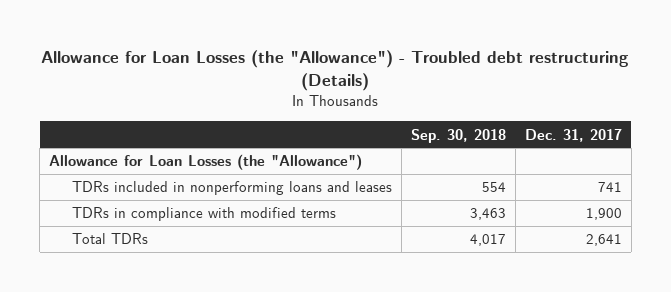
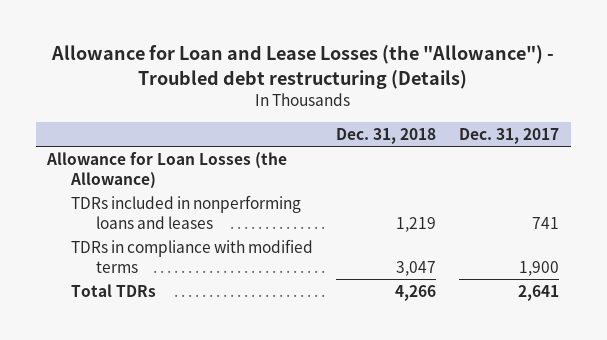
- Allowance for Loan Losses (the "Allowance") - Troubled debt restructuring (Details)
+ Allowance for Loan and Lease Losses (the "Allowance") - Troubled debt restructuring (Details)
- | Sep. 30, 2018 | Dec. 31, 2017
+ | Dec. 31, 2018 | Dec. 31, 2017
- Allowance for Loan Losses (the "Allowance")
+ Allowance for Loan Losses (the Allowance)

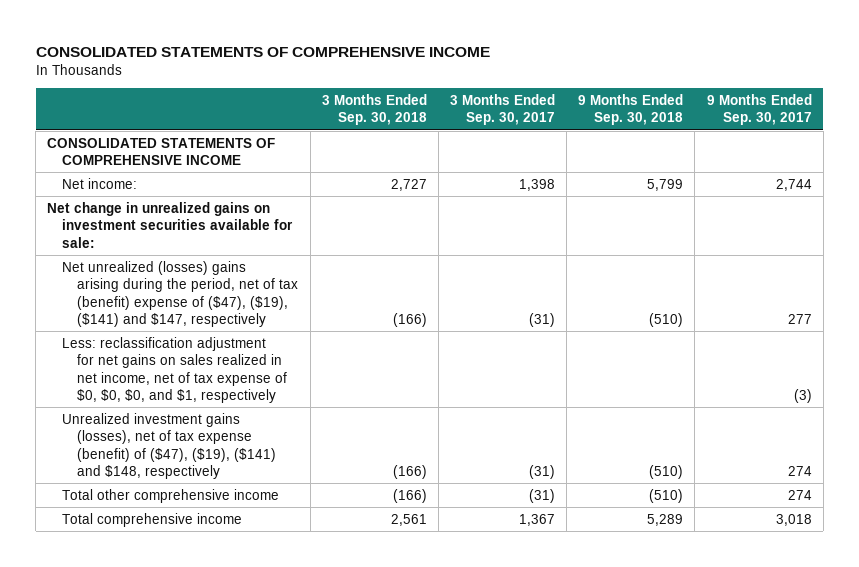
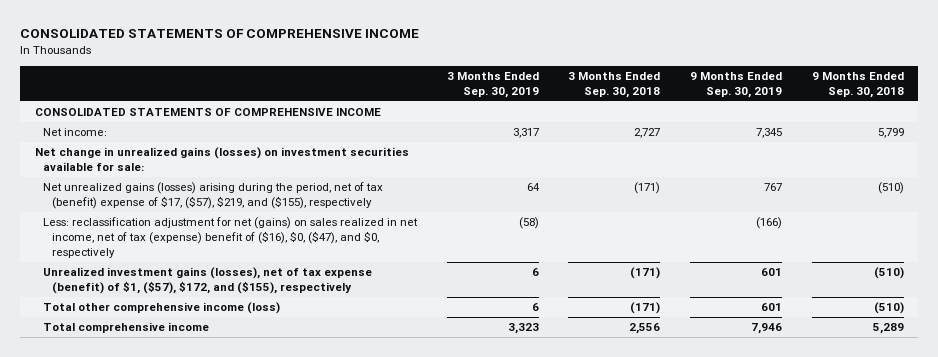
- | 3 Months Ended Sep. 30, 2018 | 3 Months Ended Sep. 30, 2017 | 9 Months Ended Sep. 30, 2018 | 9 Months Ended Sep. 30, 2017
+ | 3 Months Ended Sep. 30, 2019 | 3 Months Ended Sep. 30, 2018 | 9 Months Ended Sep. 30, 2019 | 9 Months Ended Sep. 30, 2018
- Net change in unrealized gains on investment securities available for sale:
- Net unrealized (losses) gains arising during the period, net of tax (benefit) expense of ($47), ($19), ($141) and $147, respectively | (166) | (31) | (510) | 277
- Less: reclassification adjustment for net gains on sales realized in net income, net of tax expense of $0, $0, $0, and $1, respectively | | | | (3)
- Unrealized investment gains (losses), net of tax expense (benefit) of ($47), ($19), ($141) and $148, respectively | (166) | (31) | (510) | 274
- Total other comprehensive income | (166) | (31) | (510) | 274
- Total comprehensive income | 2,561 | 1,367 | 5,289 | 3,018
+ Net change in unrealized gains (losses) on investment securities available for sale:
+ Net unrealized gains (losses) arising during the period, net of tax (benefit) expense of $17, ($57), $219, and ($155), respectively | 64 | (171) | 767 | (510)
+ Less: reclassification adjustment for net (gains) on sales realized in net income, net of tax (expense) benefit of ($16), $0, ($47), and $0, respectively | (58) | | (166) |
+ Unrealized investment gains (losses), net of tax expense (benefit) of $1, ($57), $172, and ($155), respectively | 6 | (171) | 601 | (510)
+ Total other comprehensive income (loss) | 6 | (171) | 601 | (510)
+ Total comprehensive income | 3,323 | 2,556 | 7,946 | 5,289

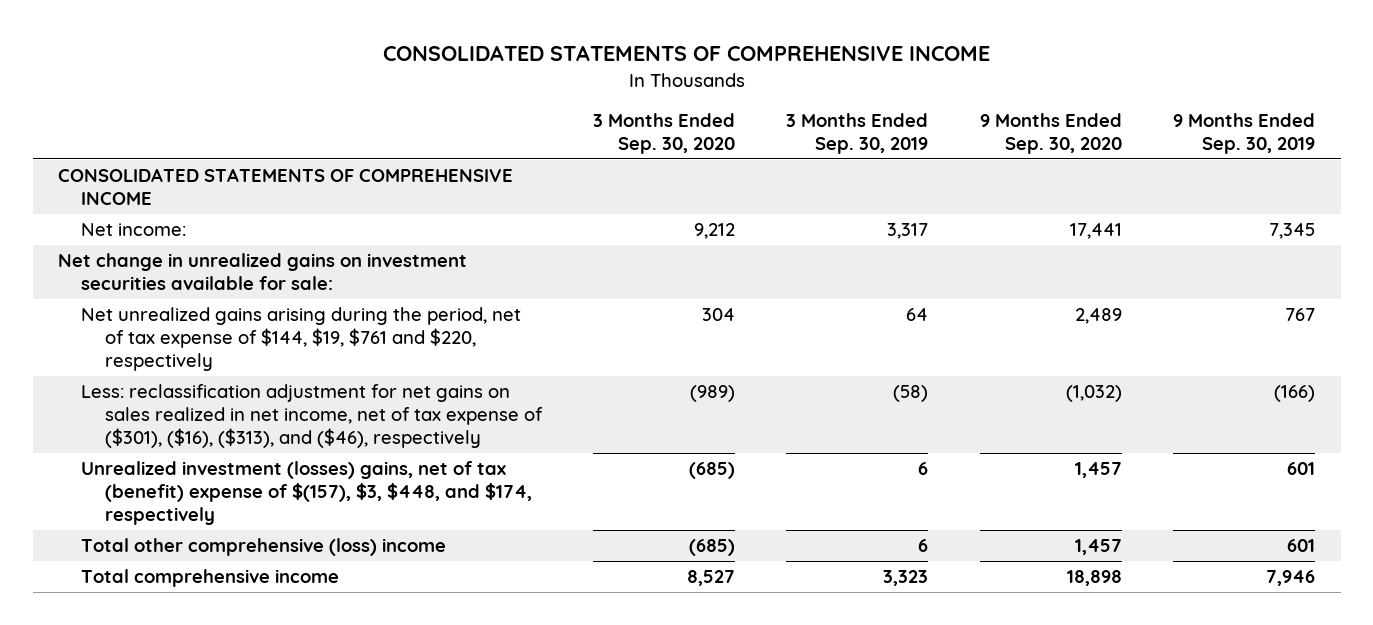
- | 3 Months Ended Sep. 30, 2019 | 3 Months Ended Sep. 30, 2018 | 9 Months Ended Sep. 30, 2019 | 9 Months Ended Sep. 30, 2018
+ | 3 Months Ended Sep. 30, 2020 | 3 Months Ended Sep. 30, 2019 | 9 Months Ended Sep. 30, 2020 | 9 Months Ended Sep. 30, 2019
- Net change in unrealized gains (losses) on investment securities available for sale:
- Net unrealized gains (losses) arising during the period, net of tax (benefit) expense of $17, ($57), $219, and ($155), respectively | 64 | (171) | 767 | (510)
- Less: reclassification adjustment for net (gains) on sales realized in net income, net of tax (expense) benefit of ($16), $0, ($47), and $0, respectively | (58) | | (166) |
- Unrealized investment gains (losses), net of tax expense (benefit) of $1, ($57), $172, and ($155), respectively | 6 | (171) | 601 | (510)
- Total other comprehensive income (loss) | 6 | (171) | 601 | (510)
+ Net change in unrealized gains on investment securities available for sale:
+ Net unrealized gains arising during the period, net of tax expense of $144, $19, $761 and $220, respectively | 304 | 64 | 2,489 | 767
+ Less: reclassification adjustment for net gains on sales realized in net income, net of tax expense of ($301), ($16), ($313), and ($46), respectively | (989) | (58) | (1,032) | (166)
+ Unrealized investment (losses) gains, net of tax (benefit) expense of $(157), $3, $448, and $174, respectively | (685) | 6 | 1,457 | 601
+ Total other comprehensive (loss) income | (685) | 6 | 1,457 | 601

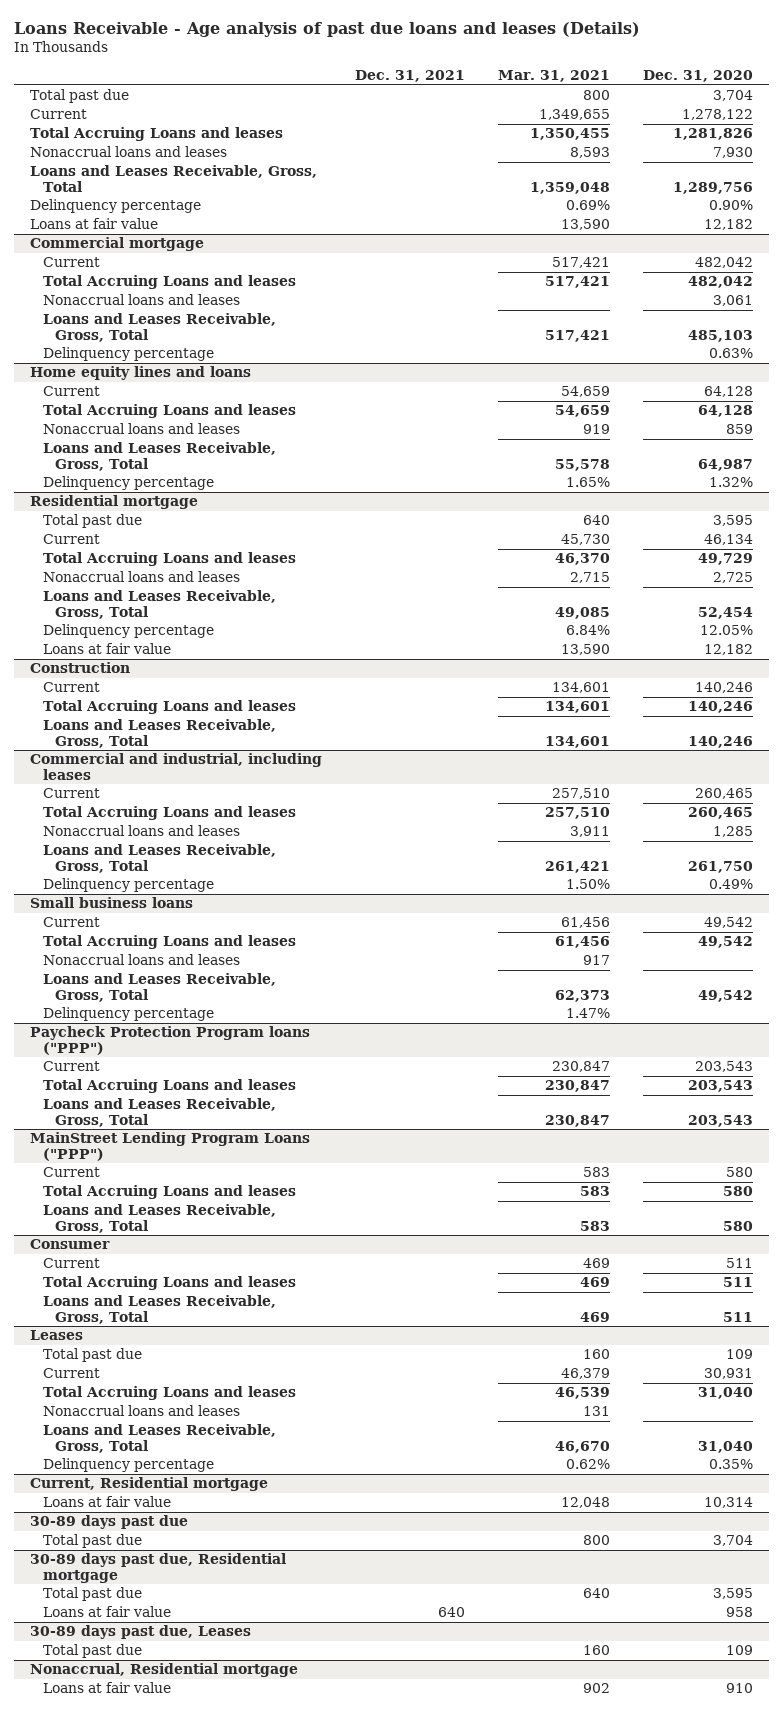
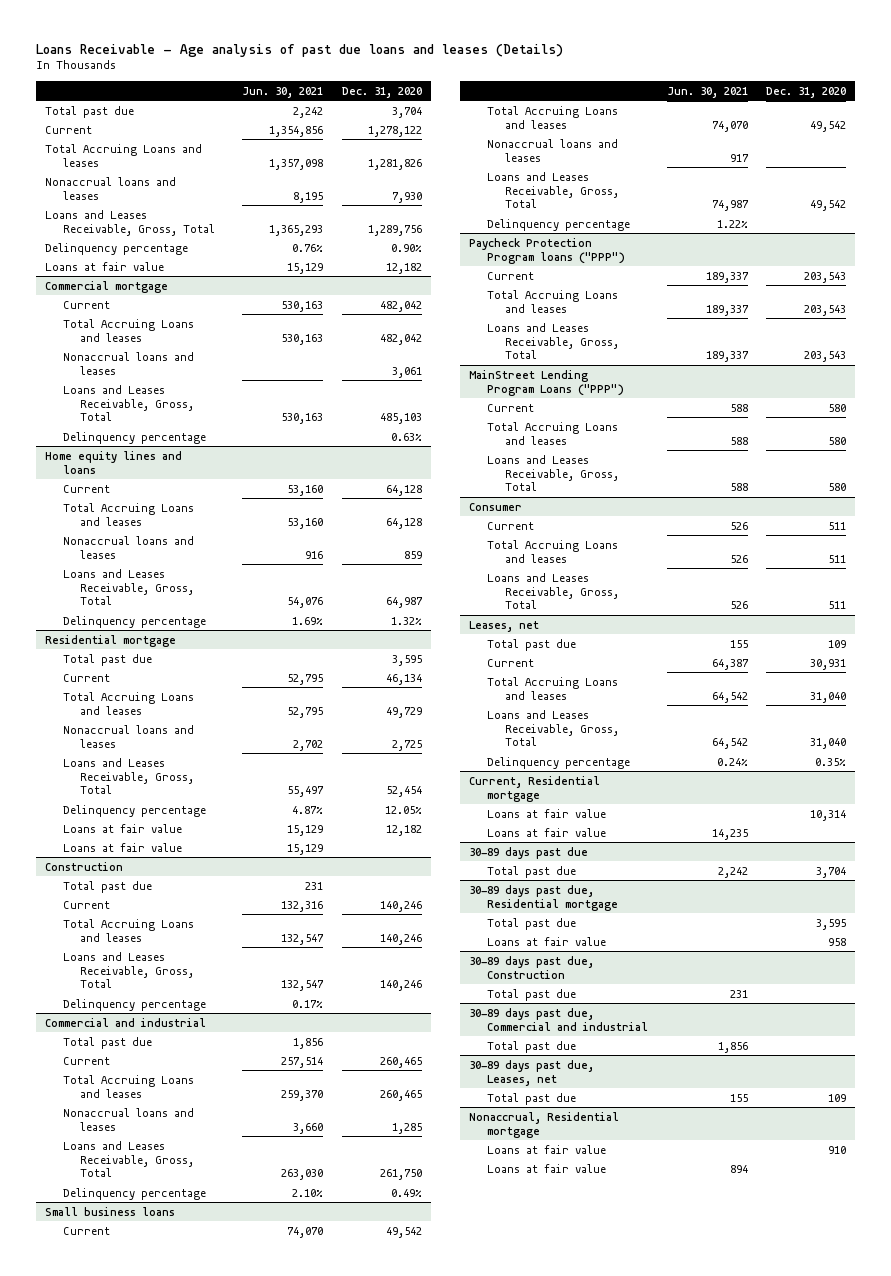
- | Dec. 31, 2021 | Mar. 31, 2021 | Dec. 31, 2020
+ | Jun. 30, 2021 | Dec. 31, 2020
@ Residential mortgage
+ Loans at fair value | 15,129 |
@ Construction
+ Total past due | 231 |
- Commercial and industrial, including leases
@ Construction
+ Delinquency percentage | 0.17% |
+ Commercial and industrial
+ Total past due | 1,856 |
- Leases
+ Leases, net
- Nonaccrual loans and leases | | 131 |
@ Current, Residential mortgage
+ Loans at fair value | 14,235 |
- 30-89 days past due, Leases
+ 30-89 days past due, Construction
+ Total past due | 231 |
+ 30-89 days past due, Commercial and industrial
+ Total past due | 1,856 |
+ 30-89 days past due, Leases, net
@ Nonaccrual, Residential mortgage
+ Loans at fair value | 894 |

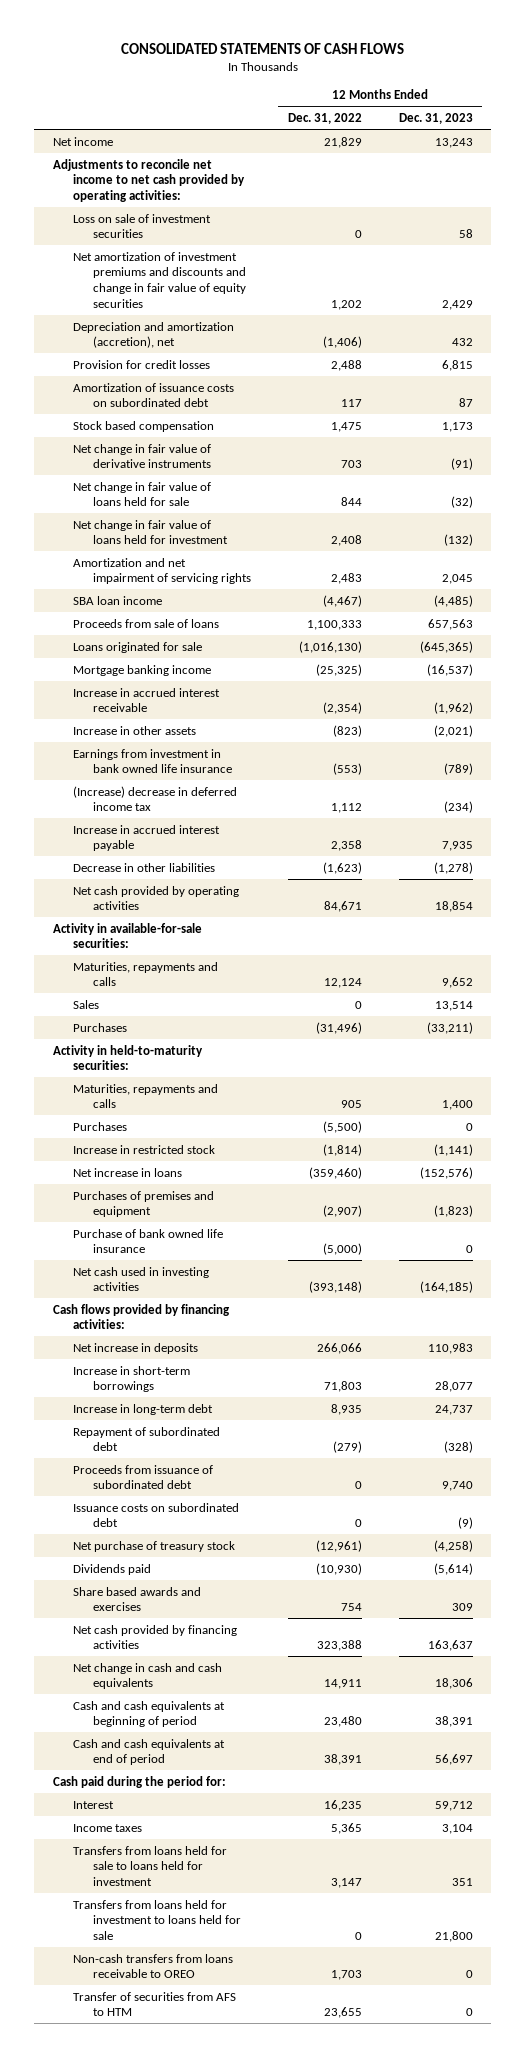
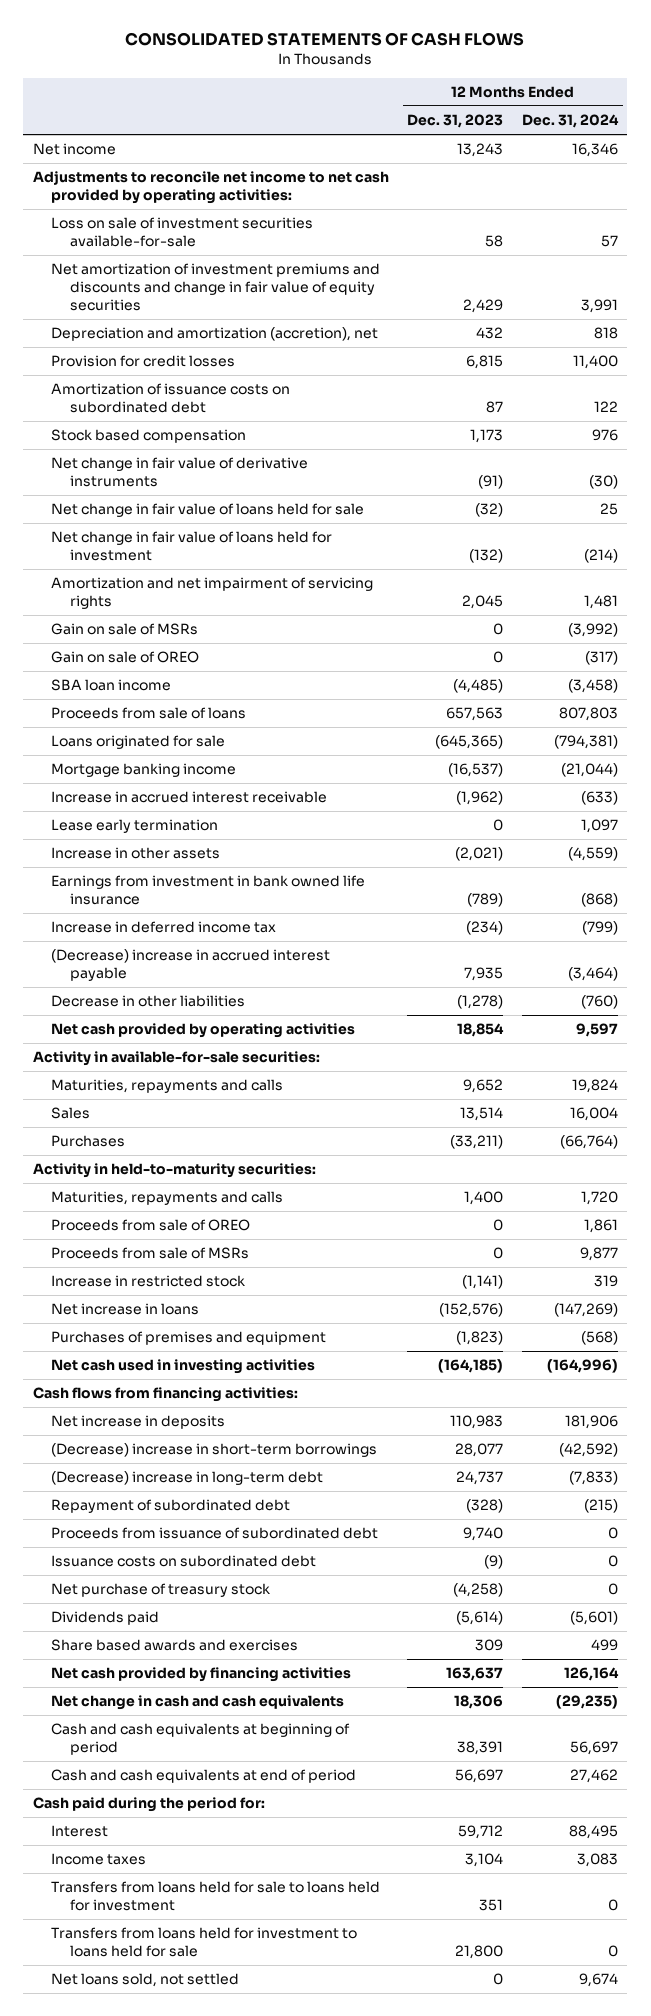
- | 12 Months Ended Dec. 31, 2022 | 12 Months Ended Dec. 31, 2023
+ | 12 Months Ended Dec. 31, 2023 | 12 Months Ended Dec. 31, 2024
- Loss on sale of investment securities | 0 | 58
+ Loss on sale of investment securities available-for-sale | 58 | 57
+ Gain on sale of MSRs | 0 | (3,992)
+ Gain on sale of OREO | 0 | (317)
+ Lease early termination | 0 | 1,097
- (Increase) decrease in deferred income tax | 1,112 | (234)
- Increase in accrued interest payable | 2,358 | 7,935
+ Increase in deferred income tax | (234) | (799)
+ (Decrease) increase in accrued interest payable | 7,935 | (3,464)
- Purchases | (5,500) | 0
+ Proceeds from sale of OREO | 0 | 1,861
+ Proceeds from sale of MSRs | 0 | 9,877
- Purchase of bank owned life insurance | (5,000) | 0
- Cash flows provided by financing activities:
+ Cash flows from financing activities:
- Increase in short-term borrowings | 71,803 | 28,077
- Increase in long-term debt | 8,935 | 24,737
+ (Decrease) increase in short-term borrowings | 28,077 | (42,592)
+ (Decrease) increase in long-term debt | 24,737 | (7,833)
- Non-cash transfers from loans receivable to OREO | 1,703 | 0
- Transfer of securities from AFS to HTM | 23,655 | 0
+ Net loans sold, not settled | 0 | 9,674

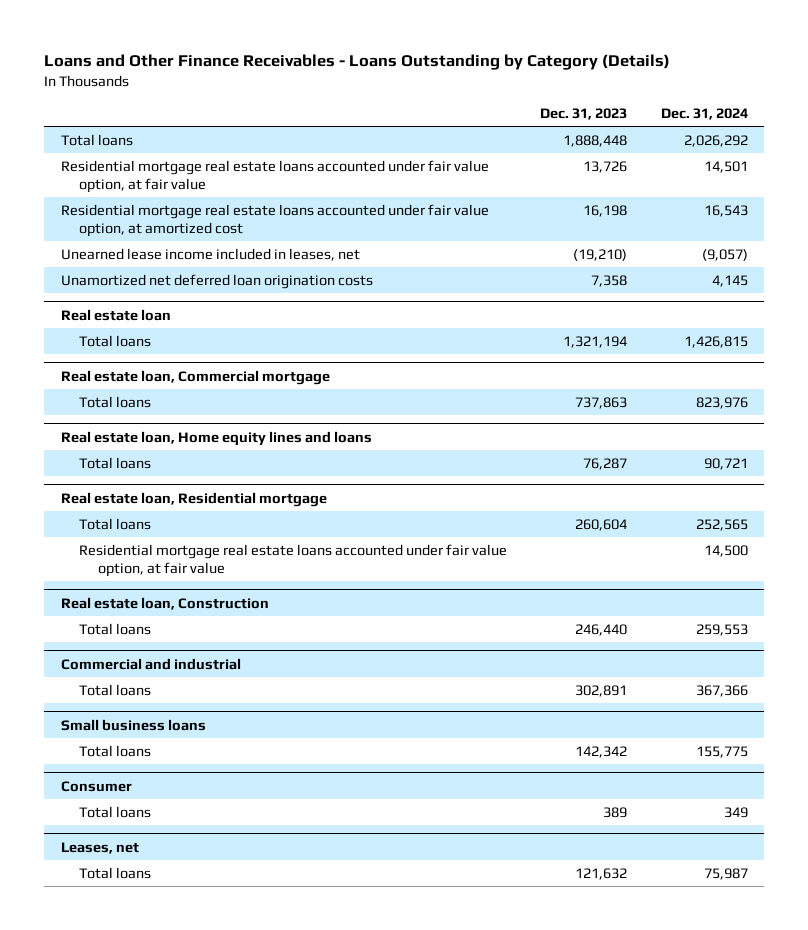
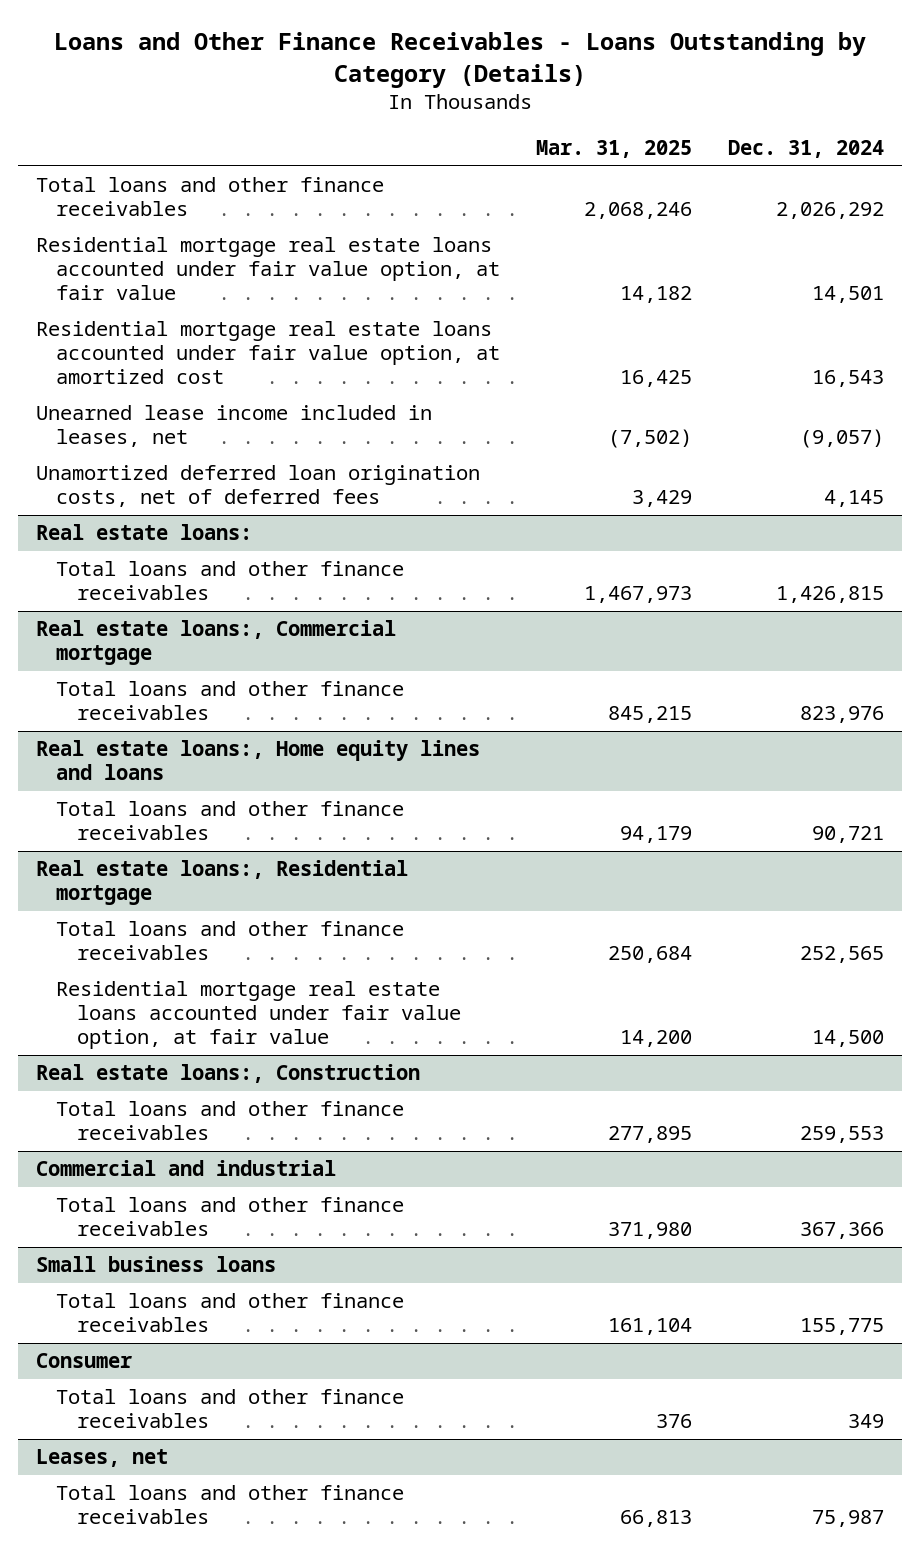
- | Dec. 31, 2023 | Dec. 31, 2024
+ | Mar. 31, 2025 | Dec. 31, 2024
- Total loans | 1,888,448 | 2,026,292
+ Total loans and other finance receivables | 2,068,246 | 2,026,292
- Unamortized net deferred loan origination costs | 7,358 | 4,145
- Real estate loan
- Total loans | 1,321,194 | 1,426,815
- Real estate loan, Commercial mortgage
- Total loans | 737,863 | 823,976
- Real estate loan, Home equity lines and loans
- Total loans | 76,287 | 90,721
- Real estate loan, Residential mortgage
- Total loans | 260,604 | 252,565
+ Unamortized deferred loan origination costs, net of deferred fees | 3,429 | 4,145
+ Real estate loans:
+ Total loans and other finance receivables | 1,467,973 | 1,426,815
+ Real estate loans:, Commercial mortgage
+ Total loans and other finance receivables | 845,215 | 823,976
+ Real estate loans:, Home equity lines and loans
+ Total loans and other finance receivables | 94,179 | 90,721
+ Real estate loans:, Residential mortgage
+ Total loans and other finance receivables | 250,684 | 252,565
- Real estate loan, Construction
- Total loans | 246,440 | 259,553
+ Real estate loans:, Construction
+ Total loans and other finance receivables | 277,895 | 259,553
@ Commercial and industrial
- Total loans | 302,891 | 367,366
+ Total loans and other finance receivables | 371,980 | 367,366
@ Small business loans
- Total loans | 142,342 | 155,775
+ Total loans and other finance receivables | 161,104 | 155,775
@ Consumer
- Total loans | 389 | 349
+ Total loans and other finance receivables | 376 | 349
@ Leases, net
- Total loans | 121,632 | 75,987
+ Total loans and other finance receivables | 66,813 | 75,987

